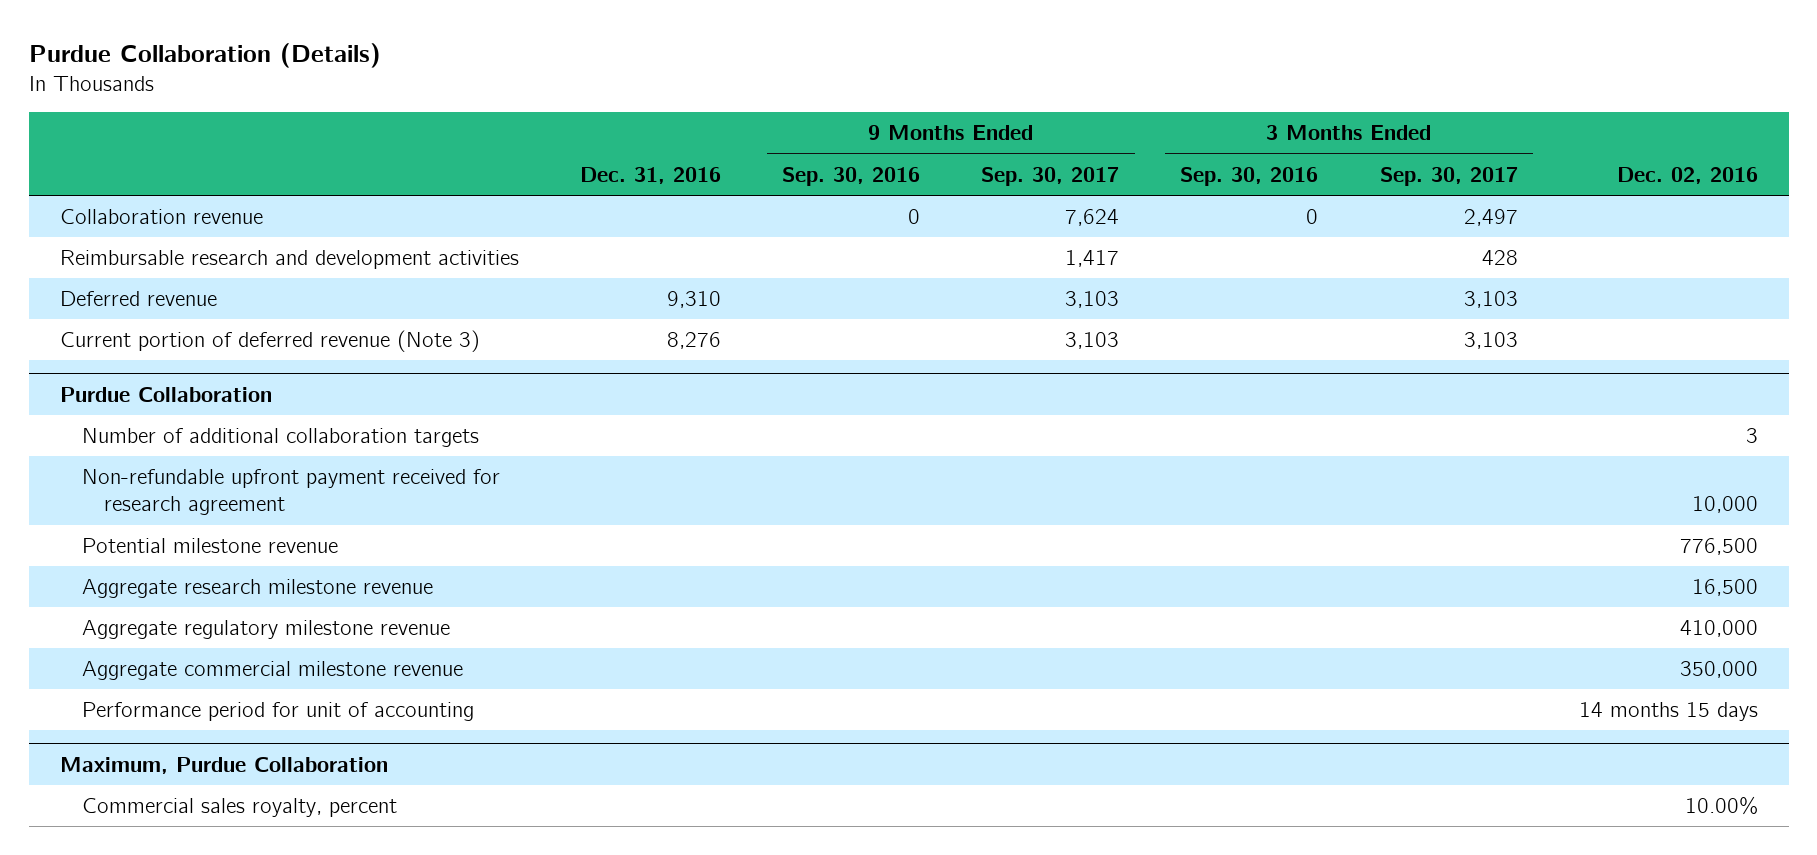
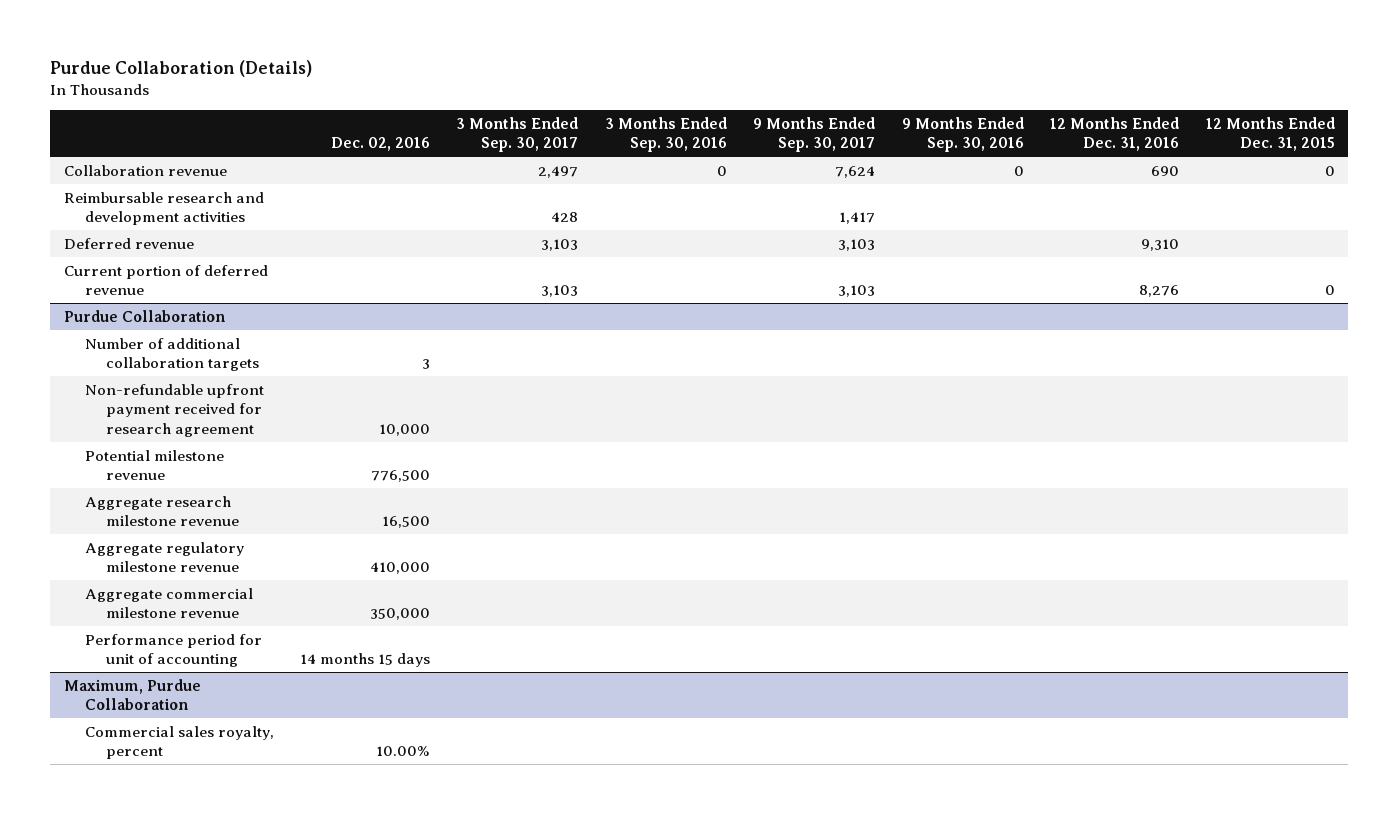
- | Dec. 31, 2016 | 9 Months Ended Sep. 30, 2016 | 9 Months Ended Sep. 30, 2017 | 3 Months Ended Sep. 30, 2016 | 3 Months Ended Sep. 30, 2017 | Dec. 02, 2016
+ | Dec. 02, 2016 | 3 Months Ended Sep. 30, 2017 | 3 Months Ended Sep. 30, 2016 | 9 Months Ended Sep. 30, 2017 | 9 Months Ended Sep. 30, 2016 | 12 Months Ended Dec. 31, 2016 | 12 Months Ended Dec. 31, 2015
- Current portion of deferred revenue (Note 3) | 8,276 | | 3,103 | | 3,103 |
+ Current portion of deferred revenue | | 3,103 | | 3,103 | | 8,276 | 0

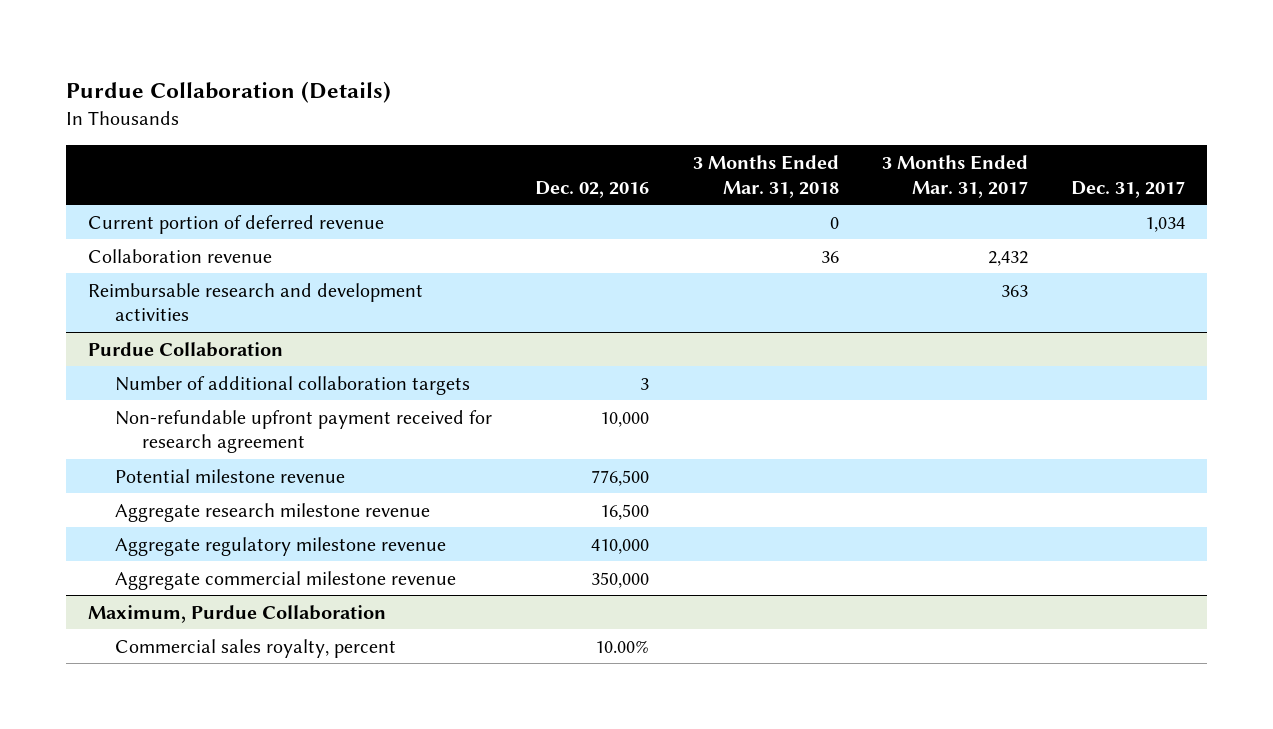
- | Dec. 02, 2016 | 3 Months Ended Sep. 30, 2017 | 3 Months Ended Sep. 30, 2016 | 9 Months Ended Sep. 30, 2017 | 9 Months Ended Sep. 30, 2016 | 12 Months Ended Dec. 31, 2016 | 12 Months Ended Dec. 31, 2015
+ | Dec. 02, 2016 | 3 Months Ended Mar. 31, 2018 | 3 Months Ended Mar. 31, 2017 | Dec. 31, 2017
moved up: Current portion of deferred revenue | | 0 | | 1,034
- Deferred revenue | | 3,103 | | 3,103 | | 9,310 |
@ Purdue Collaboration
- Performance period for unit of accounting | 14 months 15 days | | | | | |

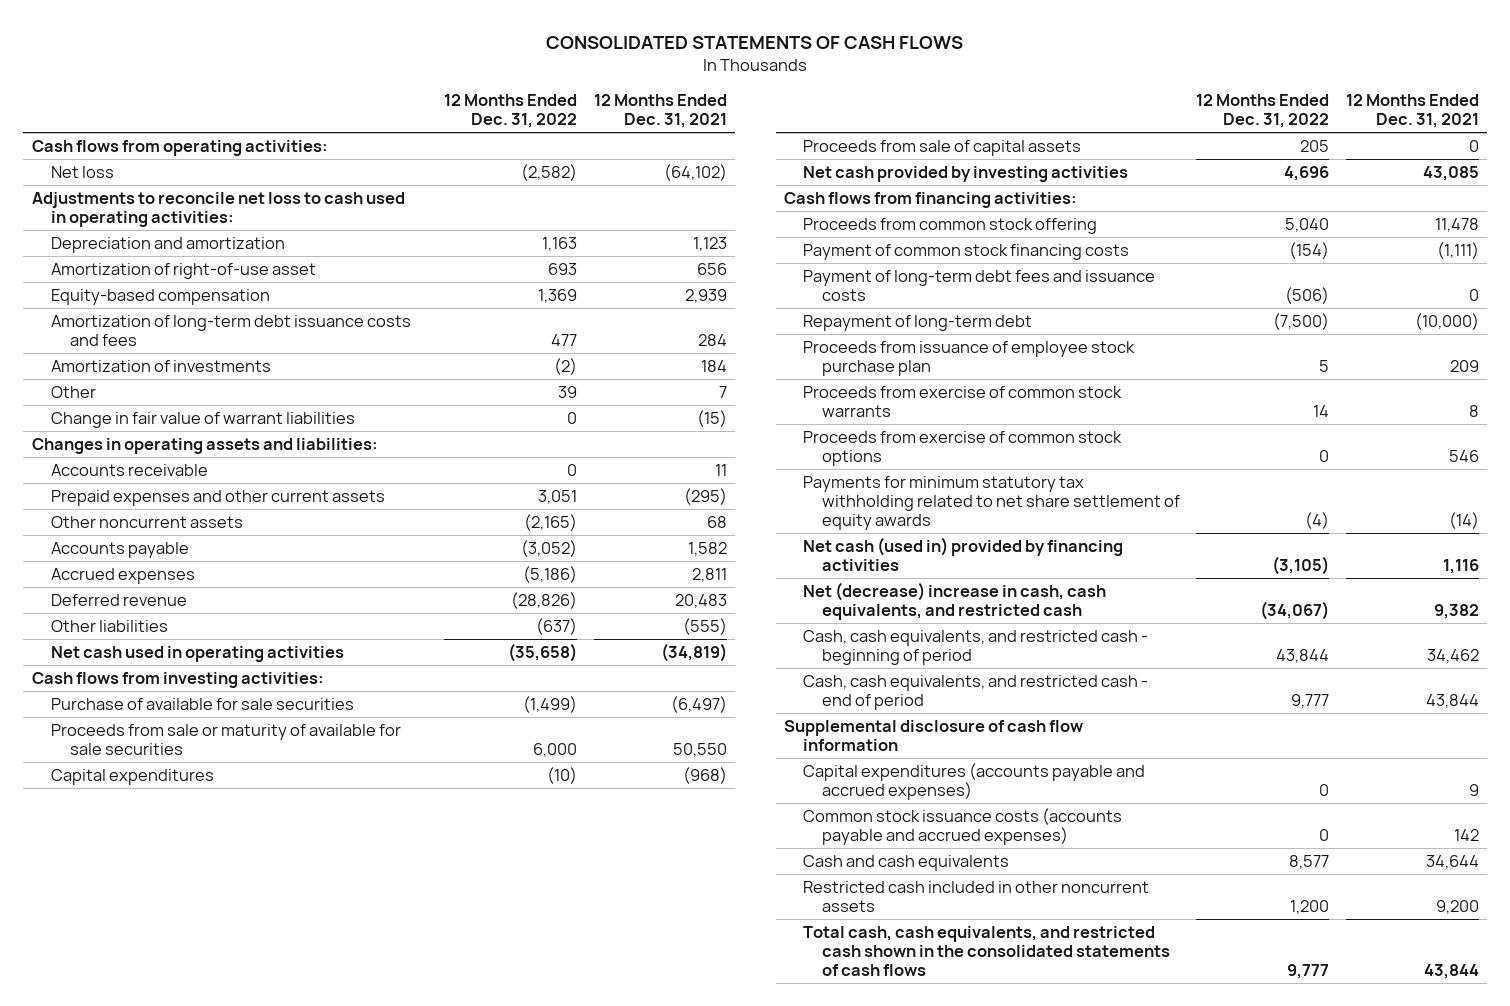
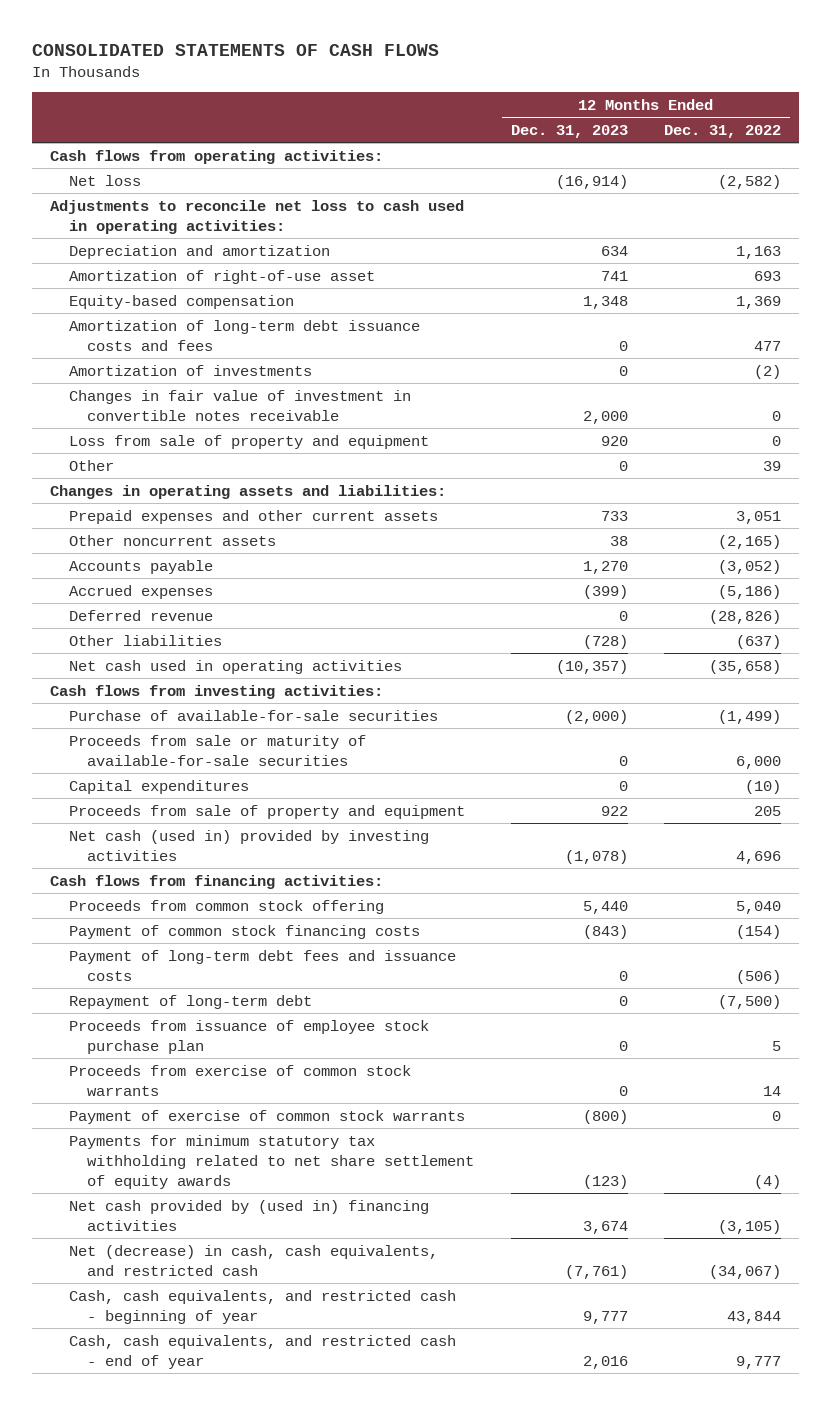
- | 12 Months Ended Dec. 31, 2022 | 12 Months Ended Dec. 31, 2021
+ | 12 Months Ended Dec. 31, 2023 | 12 Months Ended Dec. 31, 2022
+ Changes in fair value of investment in convertible notes receivable | 2,000 | 0
+ Loss from sale of property and equipment | 920 | 0
- Change in fair value of warrant liabilities | 0 | (15)
- Accounts receivable | 0 | 11
- Purchase of available for sale securities | (1,499) | (6,497)
- Proceeds from sale or maturity of available for sale securities | 6,000 | 50,550
+ Purchase of available-for-sale securities | (2,000) | (1,499)
+ Proceeds from sale or maturity of available-for-sale securities | 0 | 6,000
- Proceeds from sale of capital assets | 205 | 0
- Net cash provided by investing activities | 4,696 | 43,085
+ Proceeds from sale of property and equipment | 922 | 205
+ Net cash (used in) provided by investing activities | (1,078) | 4,696
- Proceeds from exercise of common stock options | 0 | 546
+ Payment of exercise of common stock warrants | (800) | 0
- Net cash (used in) provided by financing activities | (3,105) | 1,116
- Net (decrease) increase in cash, cash equivalents, and restricted cash | (34,067) | 9,382
- Cash, cash equivalents, and restricted cash - beginning of period | 43,844 | 34,462
- Cash, cash equivalents, and restricted cash - end of period | 9,777 | 43,844
- Supplemental disclosure of cash flow information
- Capital expenditures (accounts payable and accrued expenses) | 0 | 9
- Common stock issuance costs (accounts payable and accrued expenses) | 0 | 142
- Cash and cash equivalents | 8,577 | 34,644
- Restricted cash included in other noncurrent assets | 1,200 | 9,200
- Total cash, cash equivalents, and restricted cash shown in the consolidated statements of cash flows | 9,777 | 43,844
+ Net cash provided by (used in) financing activities | 3,674 | (3,105)
+ Net (decrease) in cash, cash equivalents, and restricted cash | (7,761) | (34,067)
+ Cash, cash equivalents, and restricted cash - beginning of year | 9,777 | 43,844
+ Cash, cash equivalents, and restricted cash - end of year | 2,016 | 9,777

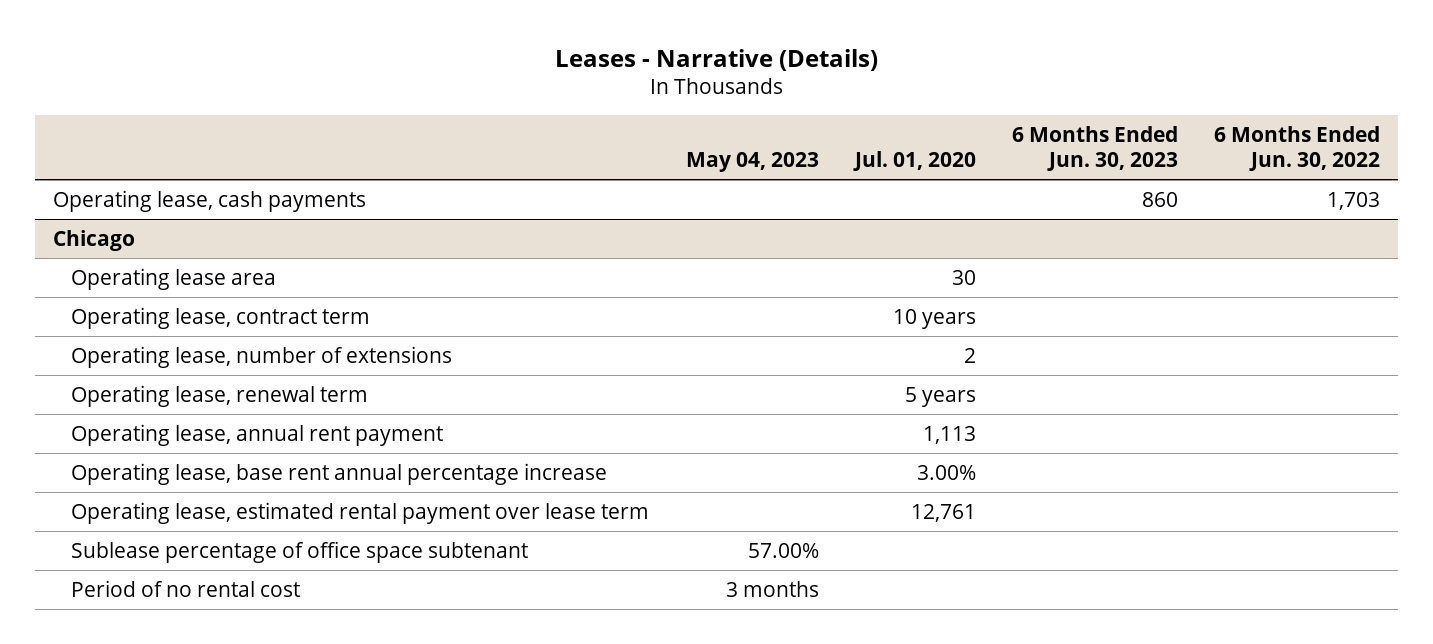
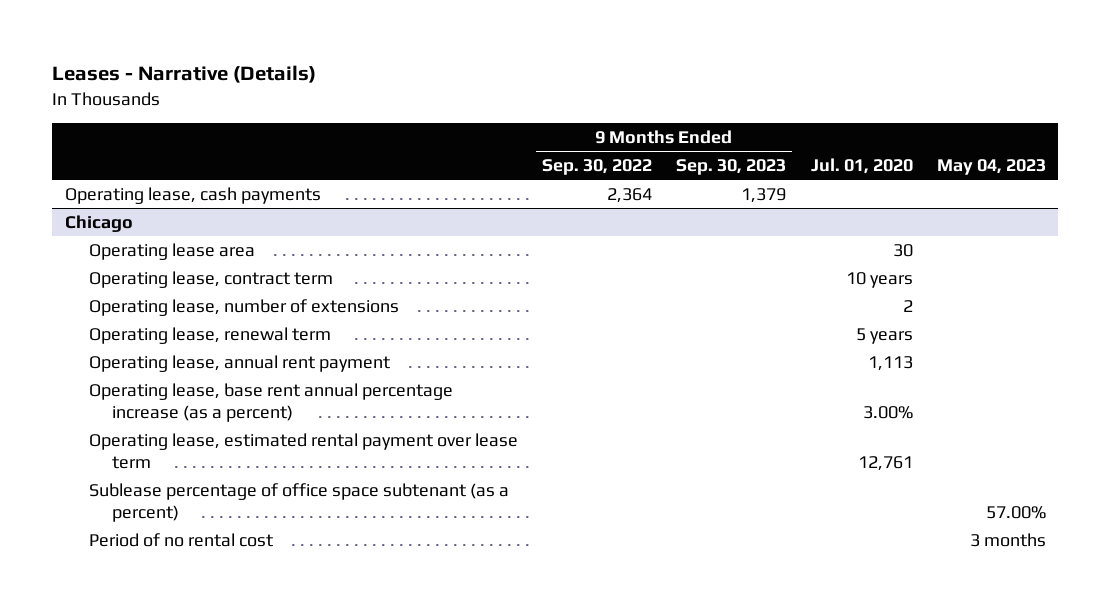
- | May 04, 2023 | Jul. 01, 2020 | 6 Months Ended Jun. 30, 2023 | 6 Months Ended Jun. 30, 2022
+ | 9 Months Ended Sep. 30, 2022 | 9 Months Ended Sep. 30, 2023 | Jul. 01, 2020 | May 04, 2023
@ Chicago
- Operating lease, base rent annual percentage increase | | 3.00% | |
+ Operating lease, base rent annual percentage increase (as a percent) | | | 3.00% |
- Sublease percentage of office space subtenant | 57.00% | | |
+ Sublease percentage of office space subtenant (as a percent) | | | | 57.00%

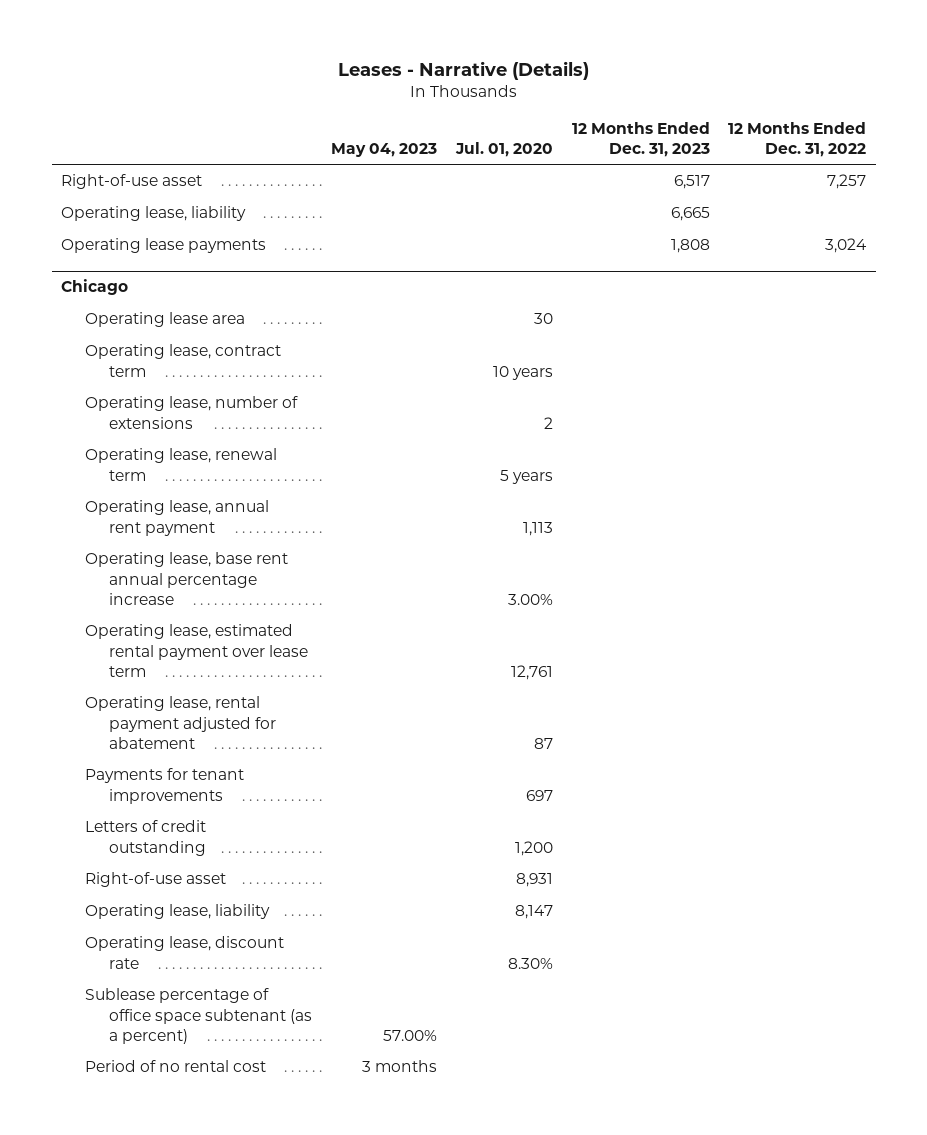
- | 9 Months Ended Sep. 30, 2022 | 9 Months Ended Sep. 30, 2023 | Jul. 01, 2020 | May 04, 2023
+ | May 04, 2023 | Jul. 01, 2020 | 12 Months Ended Dec. 31, 2023 | 12 Months Ended Dec. 31, 2022
- Operating lease, cash payments | 2,364 | 1,379 | |
+ Right-of-use asset | | | 6,517 | 7,257
+ Operating lease, liability | | | 6,665 |
+ Operating lease payments | | | 1,808 | 3,024
@ Chicago
- Operating lease, base rent annual percentage increase (as a percent) | | | 3.00% |
+ Operating lease, base rent annual percentage increase | | 3.00% | |
+ Operating lease, rental payment adjusted for abatement | | 87 | |
+ Payments for tenant improvements | | 697 | |
+ Letters of credit outstanding | | 1,200 | |
+ Right-of-use asset | | 8,931 | |
+ Operating lease, liability | | 8,147 | |
+ Operating lease, discount rate | | 8.30% | |

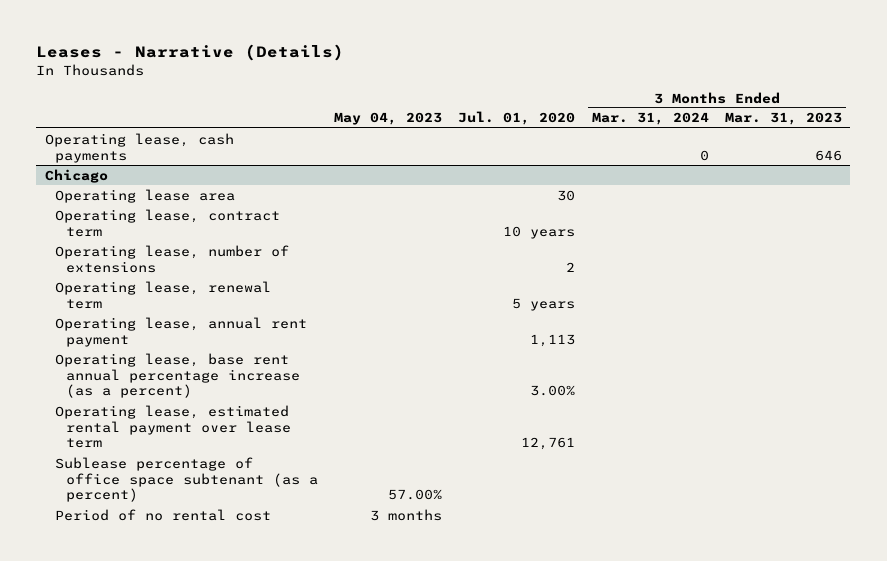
- | May 04, 2023 | Jul. 01, 2020 | 12 Months Ended Dec. 31, 2023 | 12 Months Ended Dec. 31, 2022
+ | May 04, 2023 | Jul. 01, 2020 | 3 Months Ended Mar. 31, 2024 | 3 Months Ended Mar. 31, 2023
- Right-of-use asset | | | 6,517 | 7,257
- Operating lease, liability | | | 6,665 |
- Operating lease payments | | | 1,808 | 3,024
+ Operating lease, cash payments | | | 0 | 646
@ Chicago
- Operating lease, base rent annual percentage increase | | 3.00% | |
+ Operating lease, base rent annual percentage increase (as a percent) | | 3.00% | |
- Operating lease, rental payment adjusted for abatement | | 87 | |
- Payments for tenant improvements | | 697 | |
- Letters of credit outstanding | | 1,200 | |
- Right-of-use asset | | 8,931 | |
- Operating lease, liability | | 8,147 | |
- Operating lease, discount rate | | 8.30% | |

